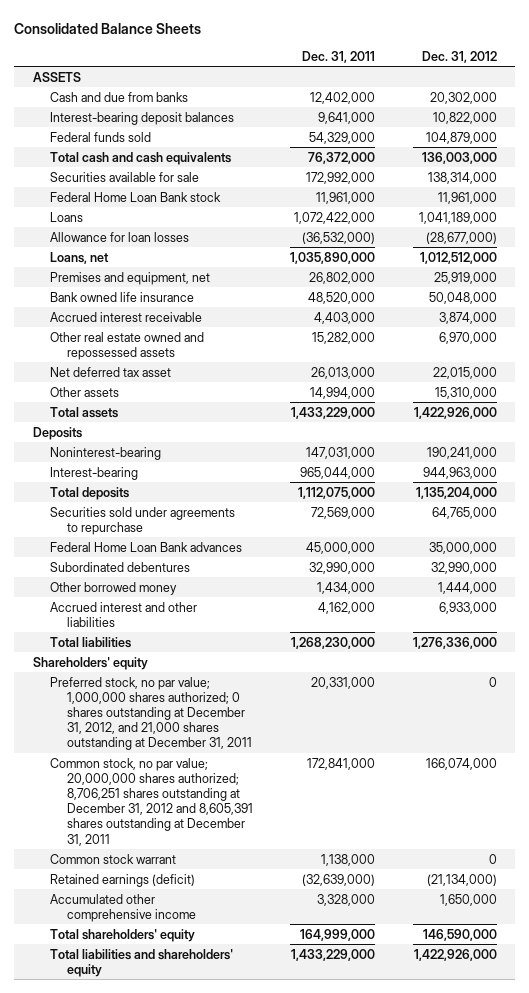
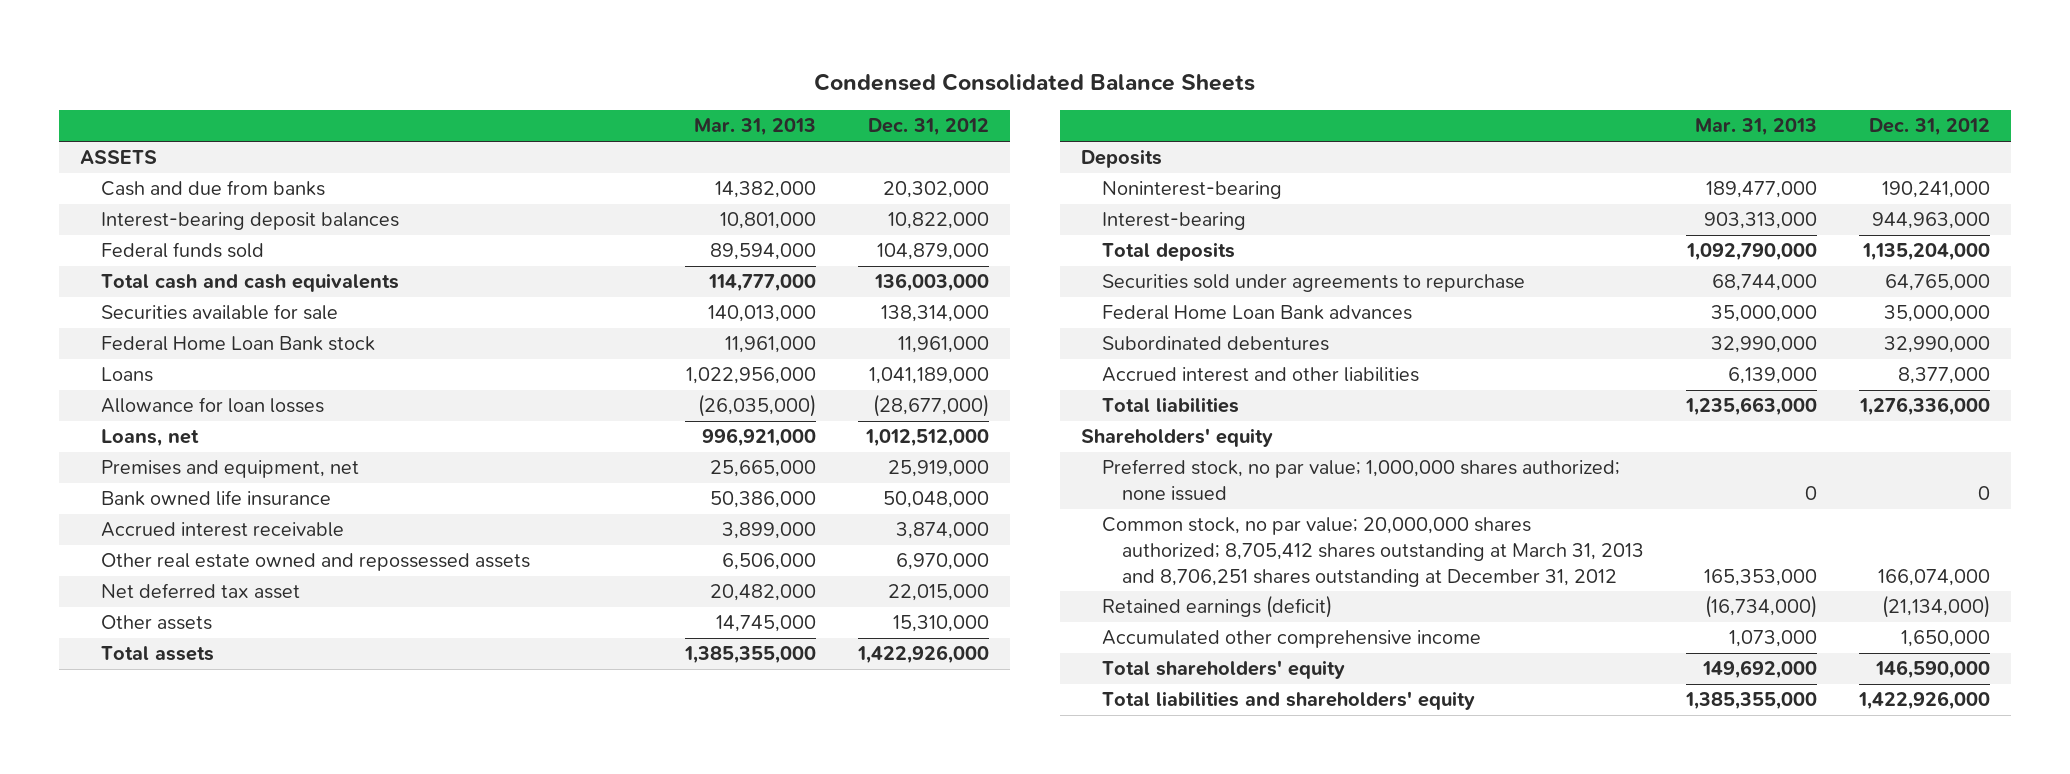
- Consolidated Balance Sheets
+ Condensed Consolidated Balance Sheets
- | Dec. 31, 2011 | Dec. 31, 2012
+ | Mar. 31, 2013 | Dec. 31, 2012
- Other borrowed money | 1,434,000 | 1,444,000
- Accrued interest and other liabilities | 4,162,000 | 6,933,000
+ Accrued interest and other liabilities | 6,139,000 | 8,377,000
- Preferred stock, no par value; 1,000,000 shares authorized; 0 shares outstanding at December 31, 2012, and 21,000 shares outstanding at December 31, 2011 | 20,331,000 | 0
- Common stock, no par value; 20,000,000 shares authorized; 8,706,251 shares outstanding at December 31, 2012 and 8,605,391 shares outstanding at December 31, 2011 | 172,841,000 | 166,074,000
- Common stock warrant | 1,138,000 | 0
+ Preferred stock, no par value; 1,000,000 shares authorized; none issued | 0 | 0
+ Common stock, no par value; 20,000,000 shares authorized; 8,705,412 shares outstanding at March 31, 2013 and 8,706,251 shares outstanding at December 31, 2012 | 165,353,000 | 166,074,000

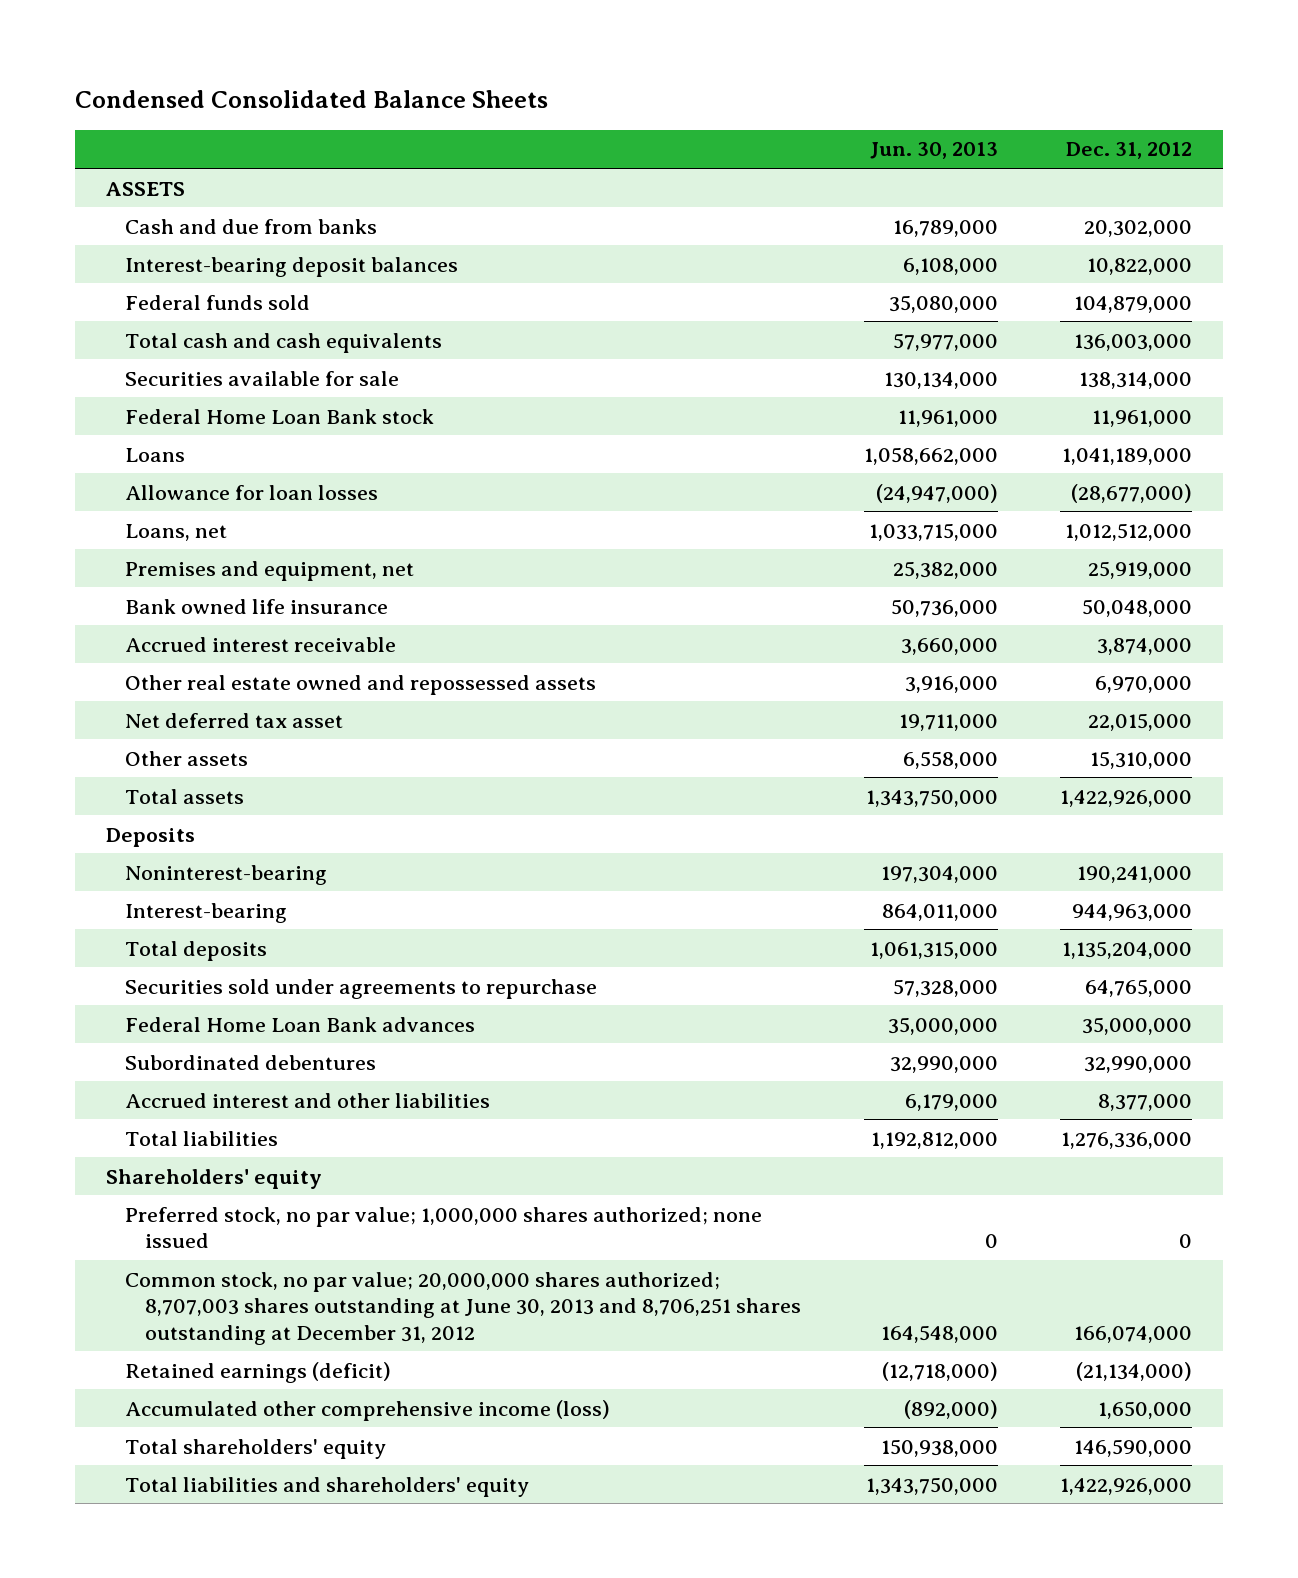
- | Mar. 31, 2013 | Dec. 31, 2012
+ | Jun. 30, 2013 | Dec. 31, 2012
- Common stock, no par value; 20,000,000 shares authorized; 8,705,412 shares outstanding at March 31, 2013 and 8,706,251 shares outstanding at December 31, 2012 | 165,353,000 | 166,074,000
+ Common stock, no par value; 20,000,000 shares authorized; 8,707,003 shares outstanding at June 30, 2013 and 8,706,251 shares outstanding at December 31, 2012 | 164,548,000 | 166,074,000
- Accumulated other comprehensive income | 1,073,000 | 1,650,000
+ Accumulated other comprehensive income (loss) | (892,000) | 1,650,000

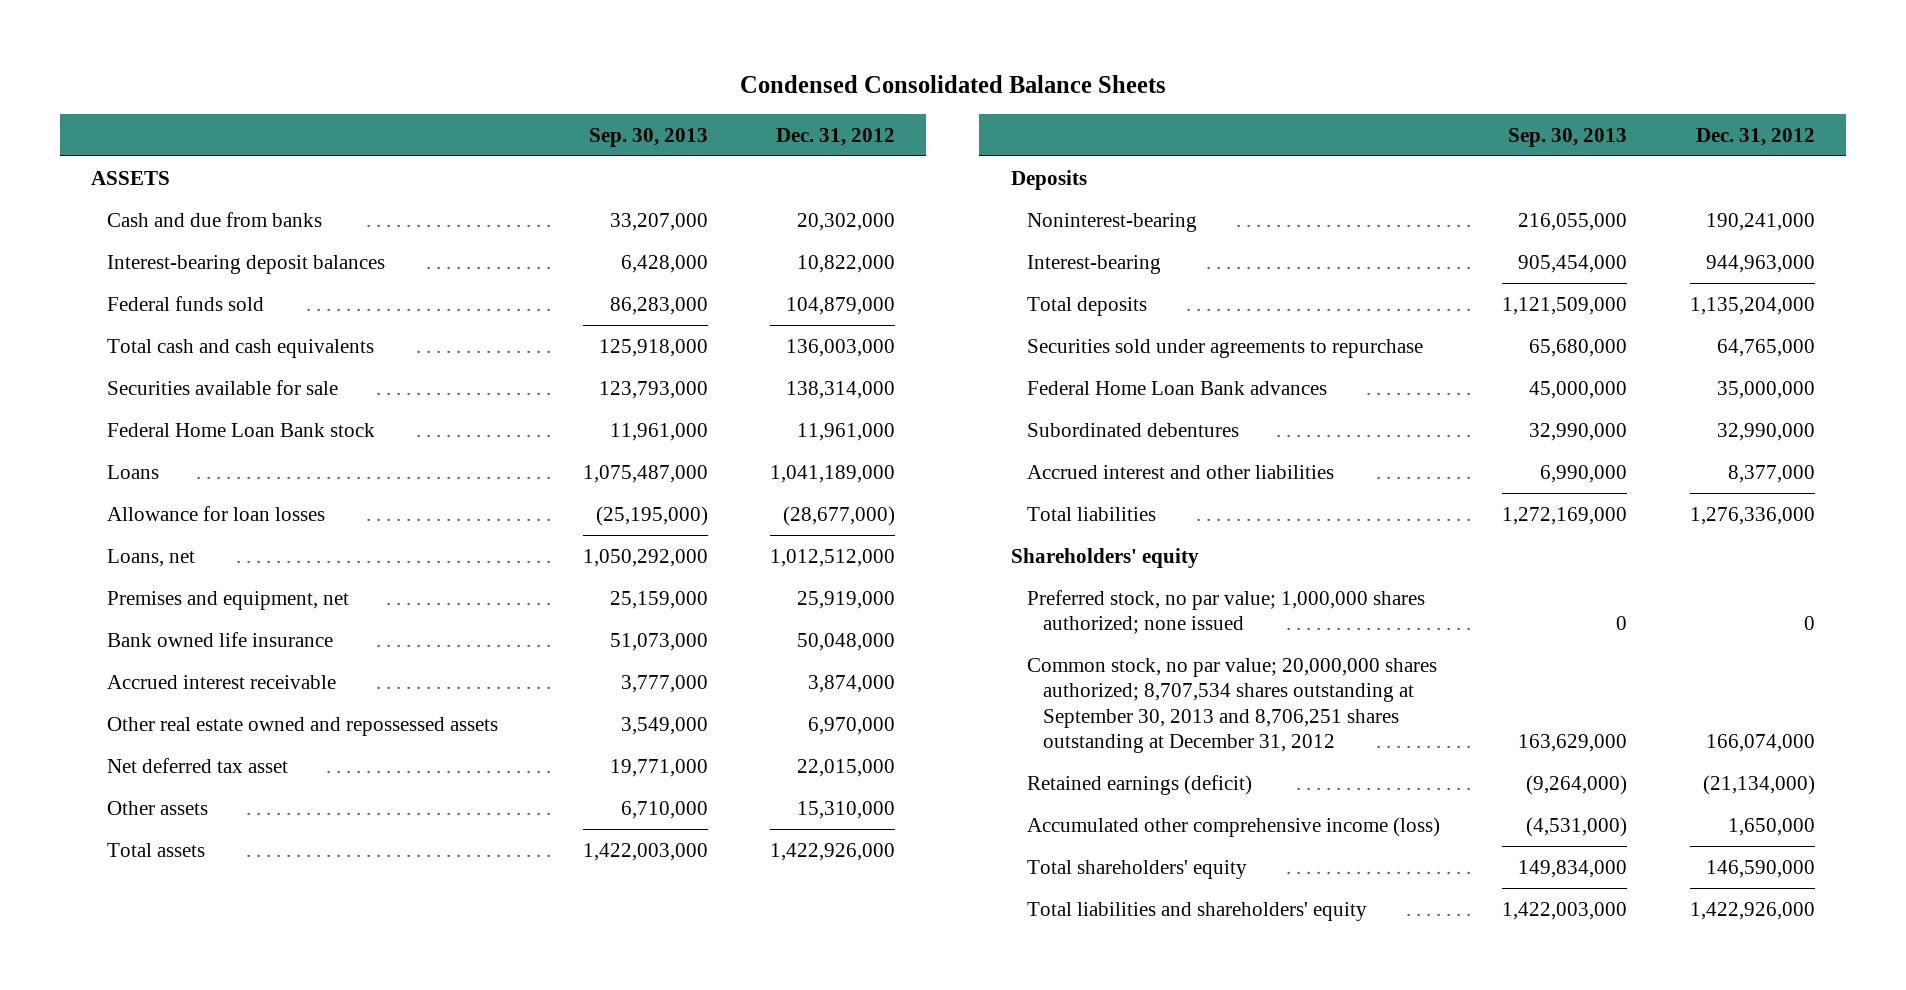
- | Jun. 30, 2013 | Dec. 31, 2012
+ | Sep. 30, 2013 | Dec. 31, 2012
- Common stock, no par value; 20,000,000 shares authorized; 8,707,003 shares outstanding at June 30, 2013 and 8,706,251 shares outstanding at December 31, 2012 | 164,548,000 | 166,074,000
+ Common stock, no par value; 20,000,000 shares authorized; 8,707,534 shares outstanding at September 30, 2013 and 8,706,251 shares outstanding at December 31, 2012 | 163,629,000 | 166,074,000

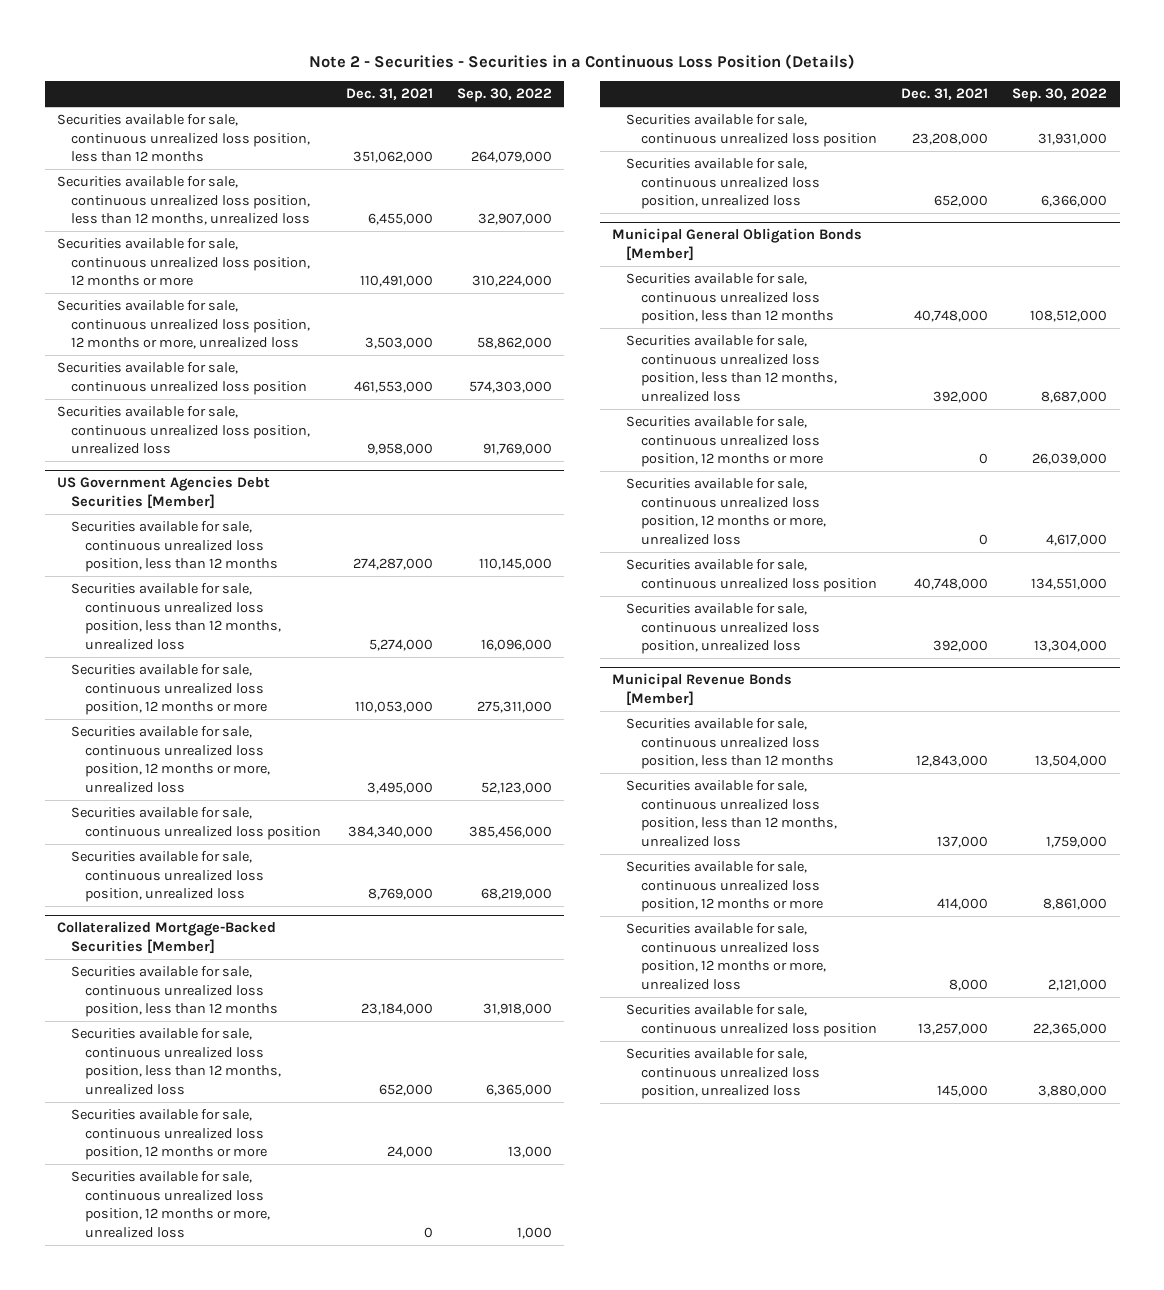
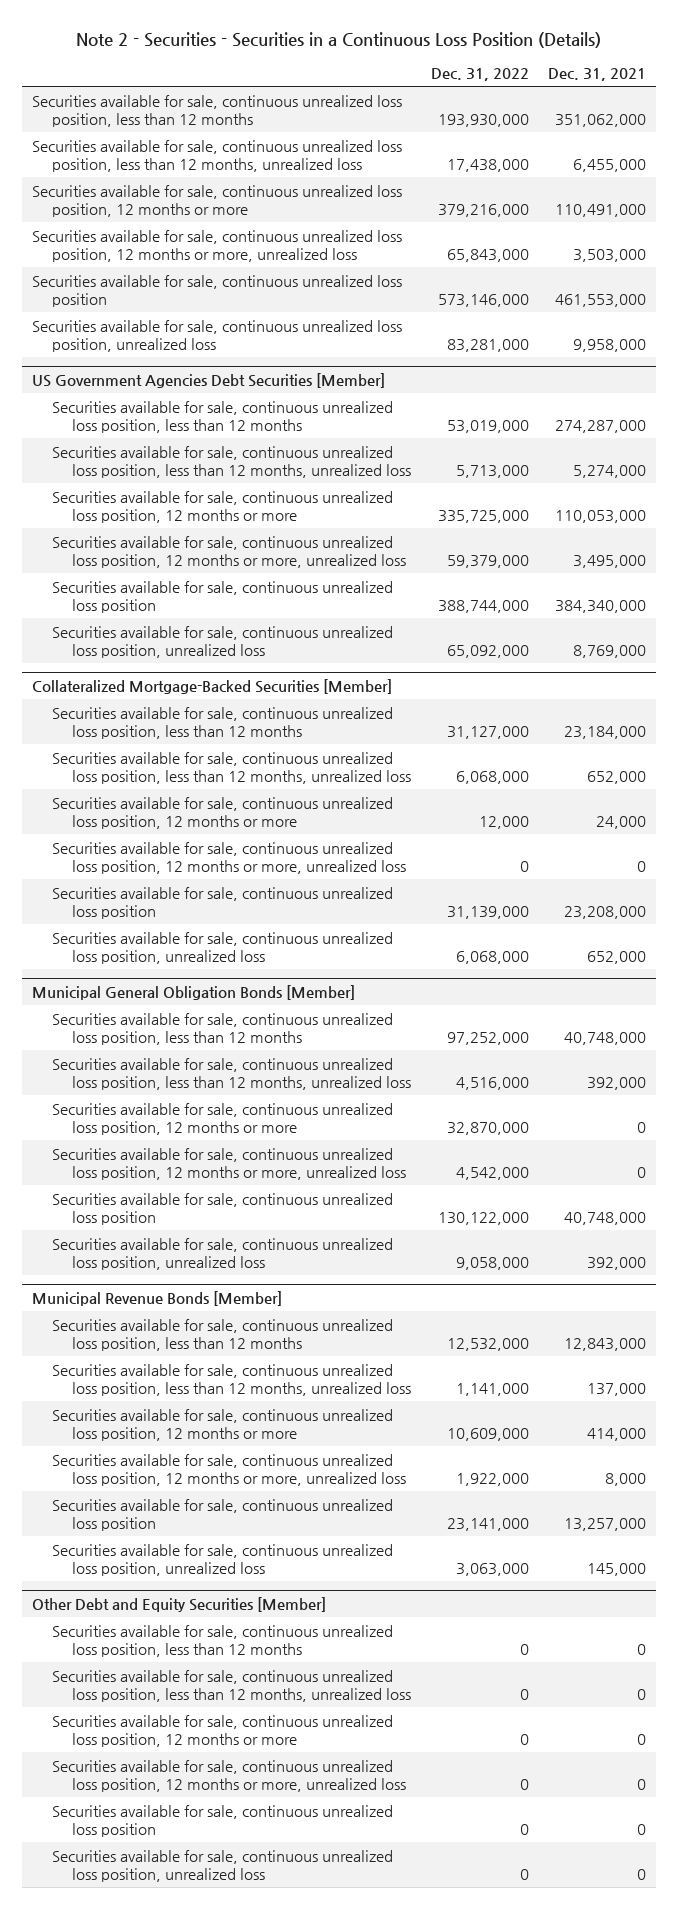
- | Dec. 31, 2021 | Sep. 30, 2022
+ | Dec. 31, 2022 | Dec. 31, 2021
+ Other Debt and Equity Securities [Member]
+ Securities available for sale, continuous unrealized loss position, less than 12 months | 0 | 0
+ Securities available for sale, continuous unrealized loss position, less than 12 months, unrealized loss | 0 | 0
+ Securities available for sale, continuous unrealized loss position, 12 months or more | 0 | 0
+ Securities available for sale, continuous unrealized loss position, 12 months or more, unrealized loss | 0 | 0
+ Securities available for sale, continuous unrealized loss position | 0 | 0
+ Securities available for sale, continuous unrealized loss position, unrealized loss | 0 | 0

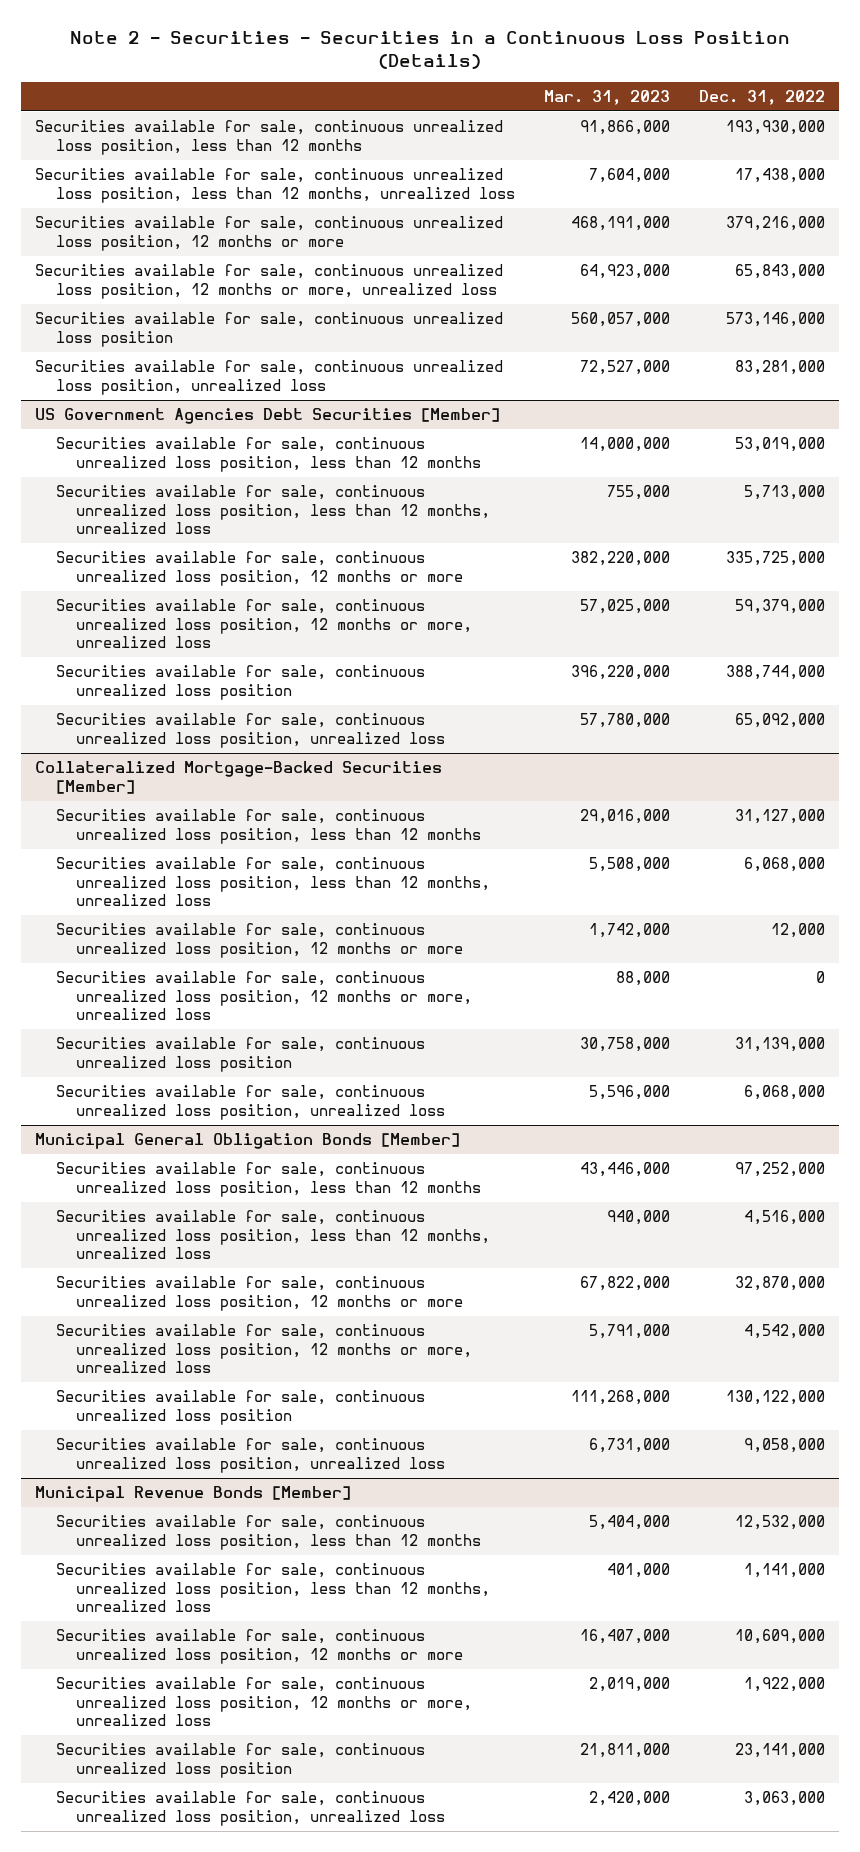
- | Dec. 31, 2022 | Dec. 31, 2021
+ | Mar. 31, 2023 | Dec. 31, 2022
- Other Debt and Equity Securities [Member]
- Securities available for sale, continuous unrealized loss position, less than 12 months | 0 | 0
- Securities available for sale, continuous unrealized loss position, less than 12 months, unrealized loss | 0 | 0
- Securities available for sale, continuous unrealized loss position, 12 months or more | 0 | 0
- Securities available for sale, continuous unrealized loss position, 12 months or more, unrealized loss | 0 | 0
- Securities available for sale, continuous unrealized loss position | 0 | 0
- Securities available for sale, continuous unrealized loss position, unrealized loss | 0 | 0

